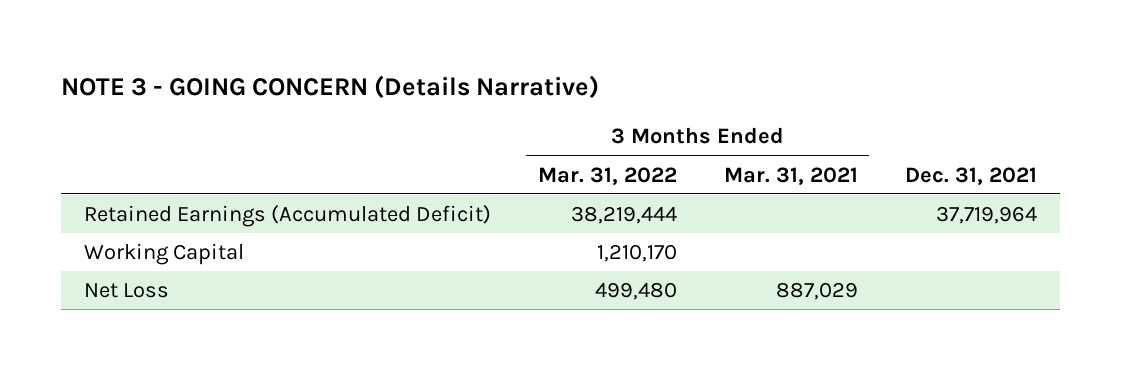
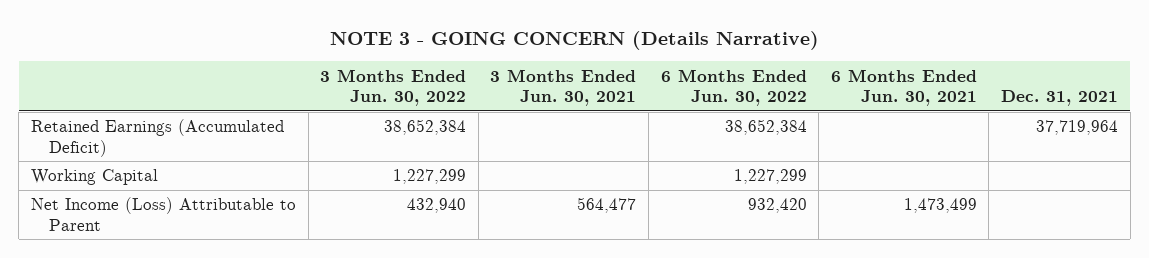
- | 3 Months Ended Mar. 31, 2022 | 3 Months Ended Mar. 31, 2021 | Dec. 31, 2021
+ | 3 Months Ended Jun. 30, 2022 | 3 Months Ended Jun. 30, 2021 | 6 Months Ended Jun. 30, 2022 | 6 Months Ended Jun. 30, 2021 | Dec. 31, 2021
- Net Loss | 499,480 | 887,029 |
+ Net Income (Loss) Attributable to Parent | 432,940 | 564,477 | 932,420 | 1,473,499 |

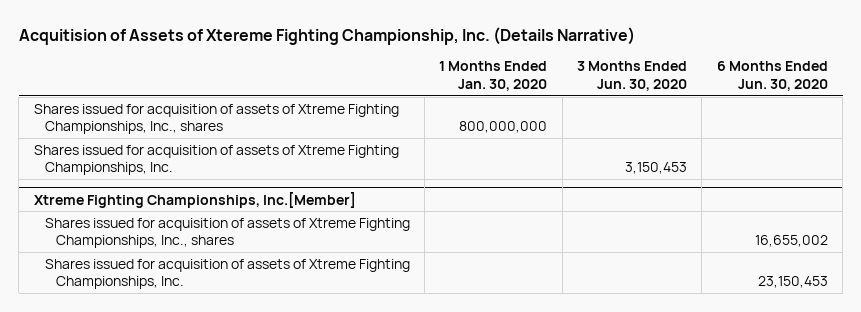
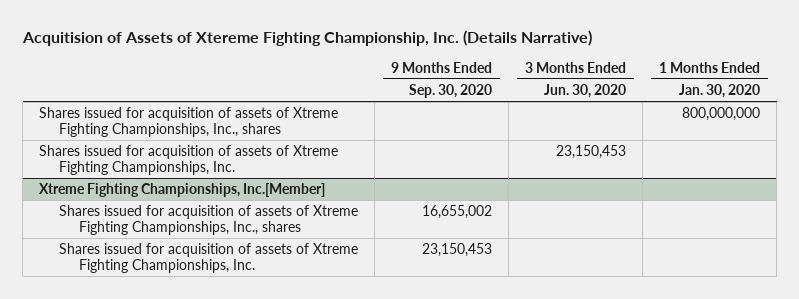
- | 1 Months Ended Jan. 30, 2020 | 3 Months Ended Jun. 30, 2020 | 6 Months Ended Jun. 30, 2020
+ | 9 Months Ended Sep. 30, 2020 | 3 Months Ended Jun. 30, 2020 | 1 Months Ended Jan. 30, 2020
- Shares issued for acquisition of assets of Xtreme Fighting Championships, Inc. | | 3,150,453 |
+ Shares issued for acquisition of assets of Xtreme Fighting Championships, Inc. | | 23,150,453 |

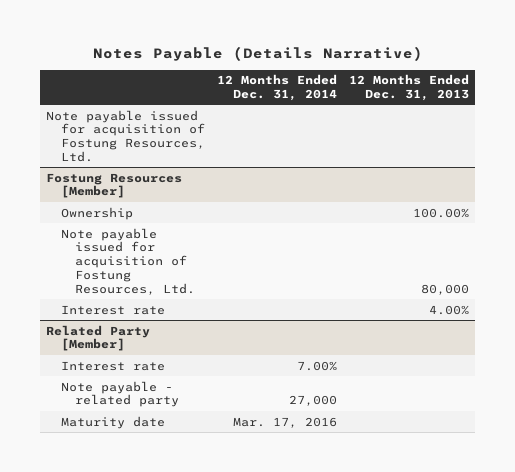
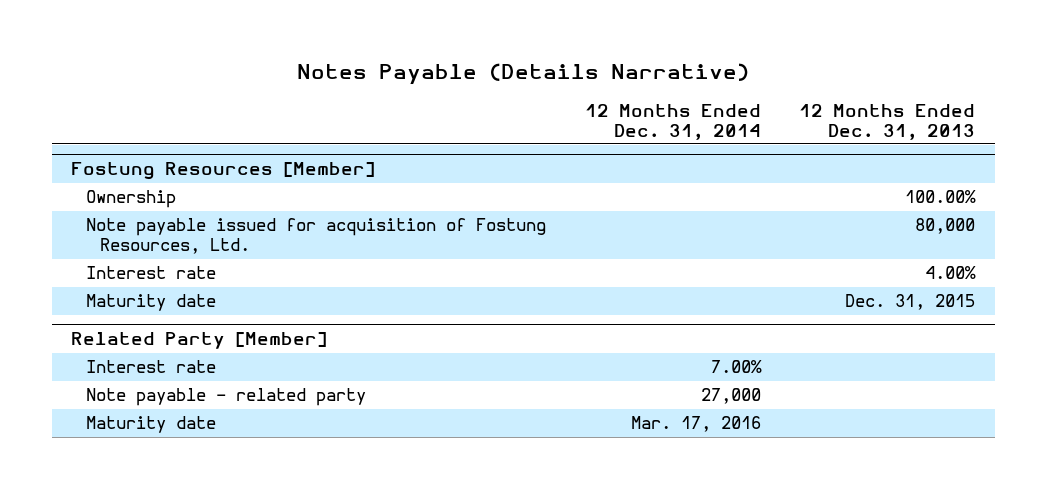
- Note payable issued for acquisition of Fostung Resources, Ltd.
@ Fostung Resources [Member]
+ Maturity date | | Dec. 31, 2015

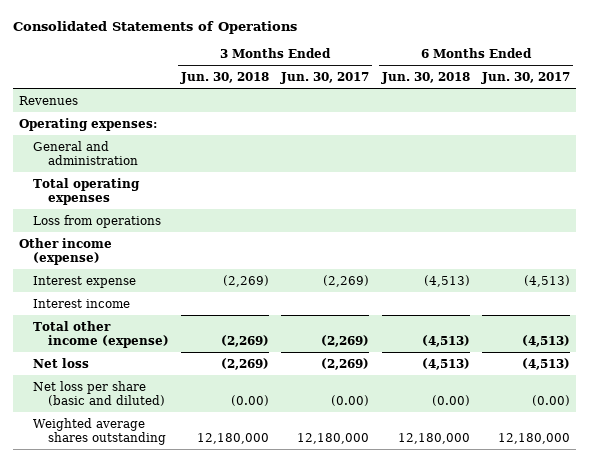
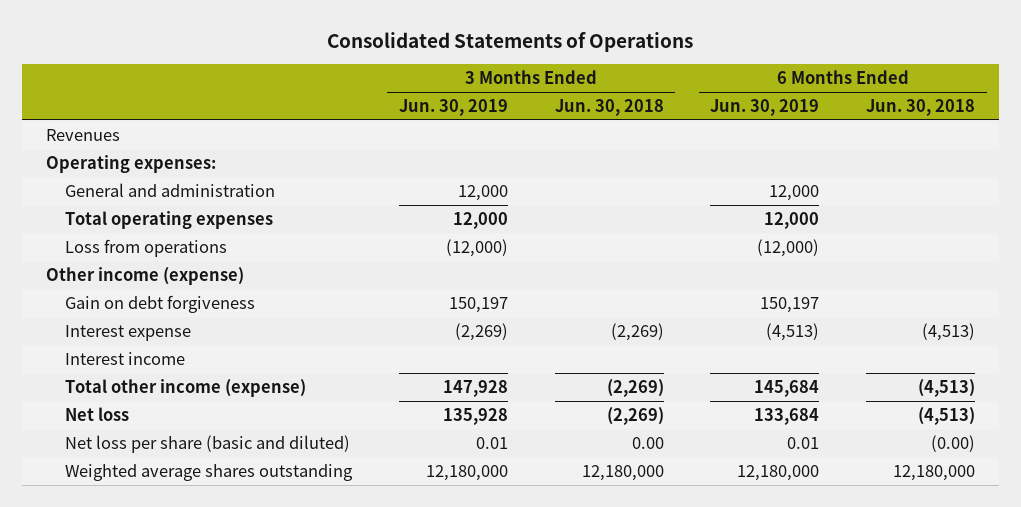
- | 3 Months Ended Jun. 30, 2018 | 3 Months Ended Jun. 30, 2017 | 6 Months Ended Jun. 30, 2018 | 6 Months Ended Jun. 30, 2017
+ | 3 Months Ended Jun. 30, 2019 | 3 Months Ended Jun. 30, 2018 | 6 Months Ended Jun. 30, 2019 | 6 Months Ended Jun. 30, 2018
+ Gain on debt forgiveness | 150,197 | | 150,197 |
- Net loss per share (basic and diluted) | (0.00) | (0.00) | (0.00) | (0.00)
+ Net loss per share (basic and diluted) | 0.01 | 0.00 | 0.01 | (0.00)

